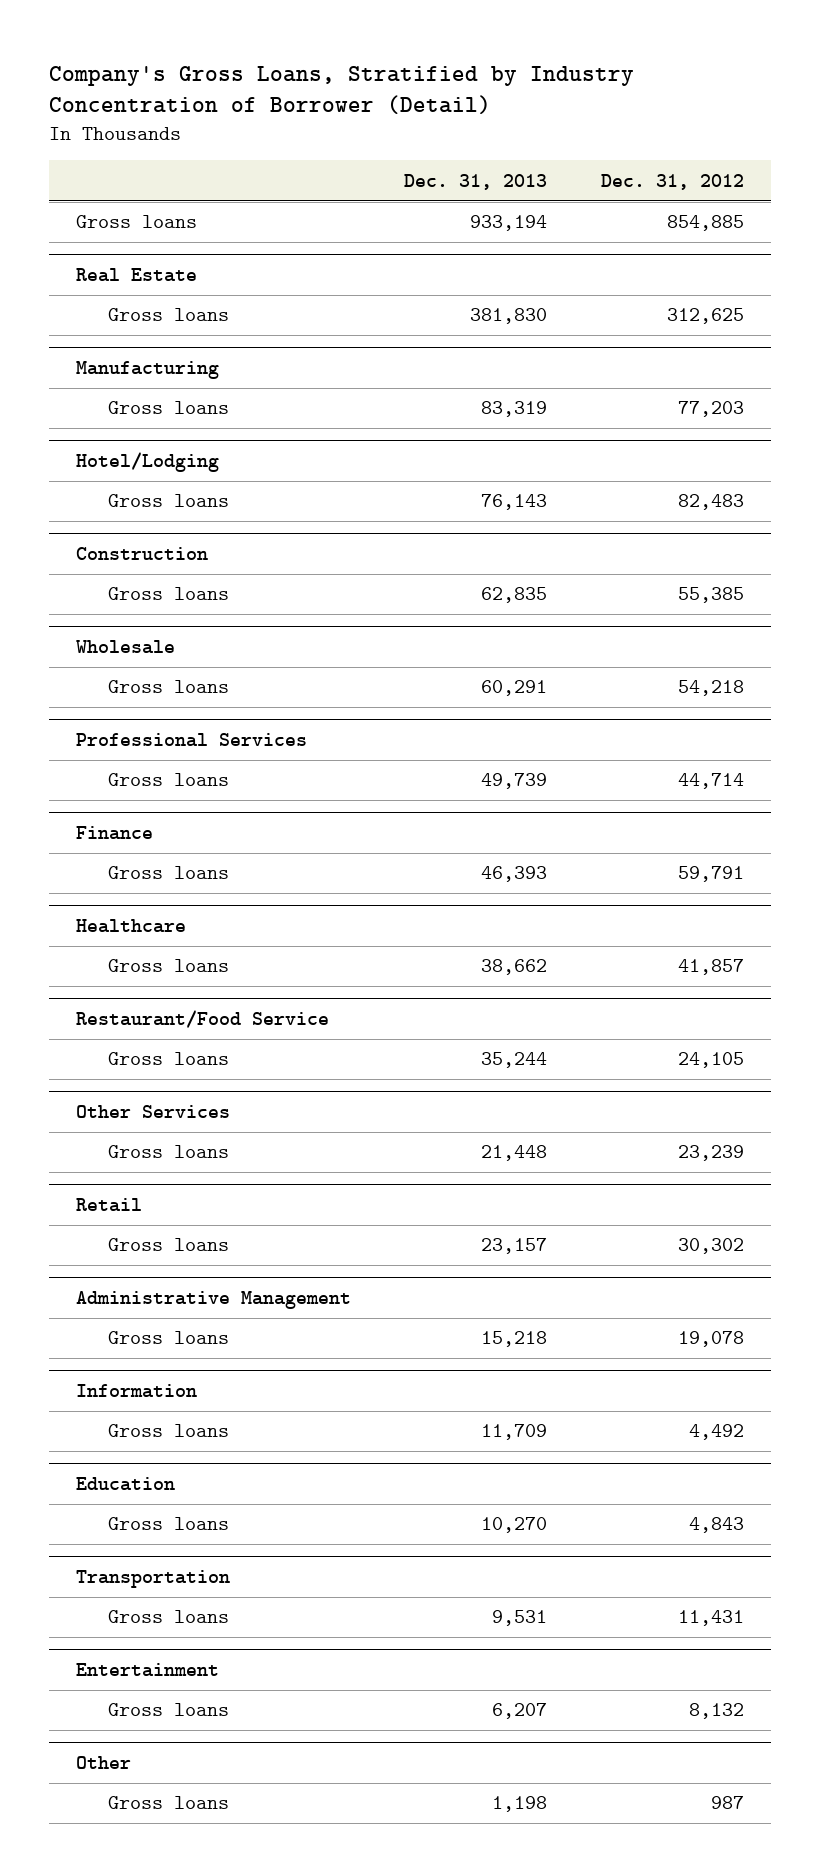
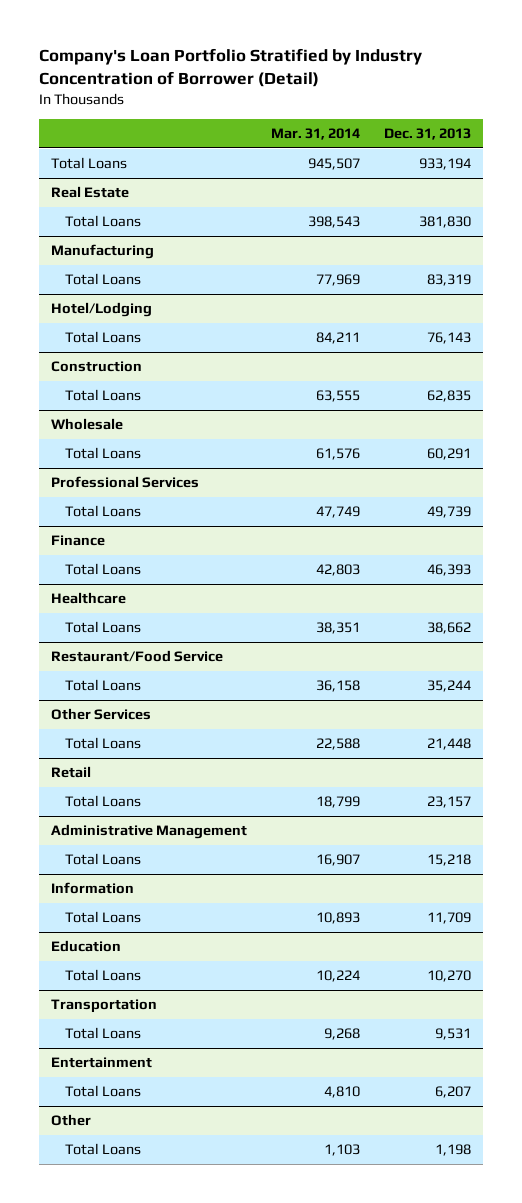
- Company's Gross Loans, Stratified by Industry Concentration of Borrower (Detail)
+ Company's Loan Portfolio Stratified by Industry Concentration of Borrower (Detail)
- | Dec. 31, 2013 | Dec. 31, 2012
+ | Mar. 31, 2014 | Dec. 31, 2013
- Gross loans | 933,194 | 854,885
+ Total Loans | 945,507 | 933,194
@ Real Estate
- Gross loans | 381,830 | 312,625
+ Total Loans | 398,543 | 381,830
@ Manufacturing
- Gross loans | 83,319 | 77,203
+ Total Loans | 77,969 | 83,319
@ Hotel/Lodging
- Gross loans | 76,143 | 82,483
+ Total Loans | 84,211 | 76,143
@ Construction
- Gross loans | 62,835 | 55,385
+ Total Loans | 63,555 | 62,835
@ Wholesale
- Gross loans | 60,291 | 54,218
+ Total Loans | 61,576 | 60,291
@ Professional Services
- Gross loans | 49,739 | 44,714
+ Total Loans | 47,749 | 49,739
@ Finance
- Gross loans | 46,393 | 59,791
+ Total Loans | 42,803 | 46,393
@ Healthcare
- Gross loans | 38,662 | 41,857
+ Total Loans | 38,351 | 38,662
@ Restaurant/Food Service
- Gross loans | 35,244 | 24,105
+ Total Loans | 36,158 | 35,244
@ Other Services
- Gross loans | 21,448 | 23,239
+ Total Loans | 22,588 | 21,448
@ Retail
- Gross loans | 23,157 | 30,302
+ Total Loans | 18,799 | 23,157
@ Administrative Management
- Gross loans | 15,218 | 19,078
+ Total Loans | 16,907 | 15,218
@ Information
- Gross loans | 11,709 | 4,492
+ Total Loans | 10,893 | 11,709
@ Education
- Gross loans | 10,270 | 4,843
+ Total Loans | 10,224 | 10,270
@ Transportation
- Gross loans | 9,531 | 11,431
+ Total Loans | 9,268 | 9,531
@ Entertainment
- Gross loans | 6,207 | 8,132
+ Total Loans | 4,810 | 6,207
@ Other
- Gross loans | 1,198 | 987
+ Total Loans | 1,103 | 1,198

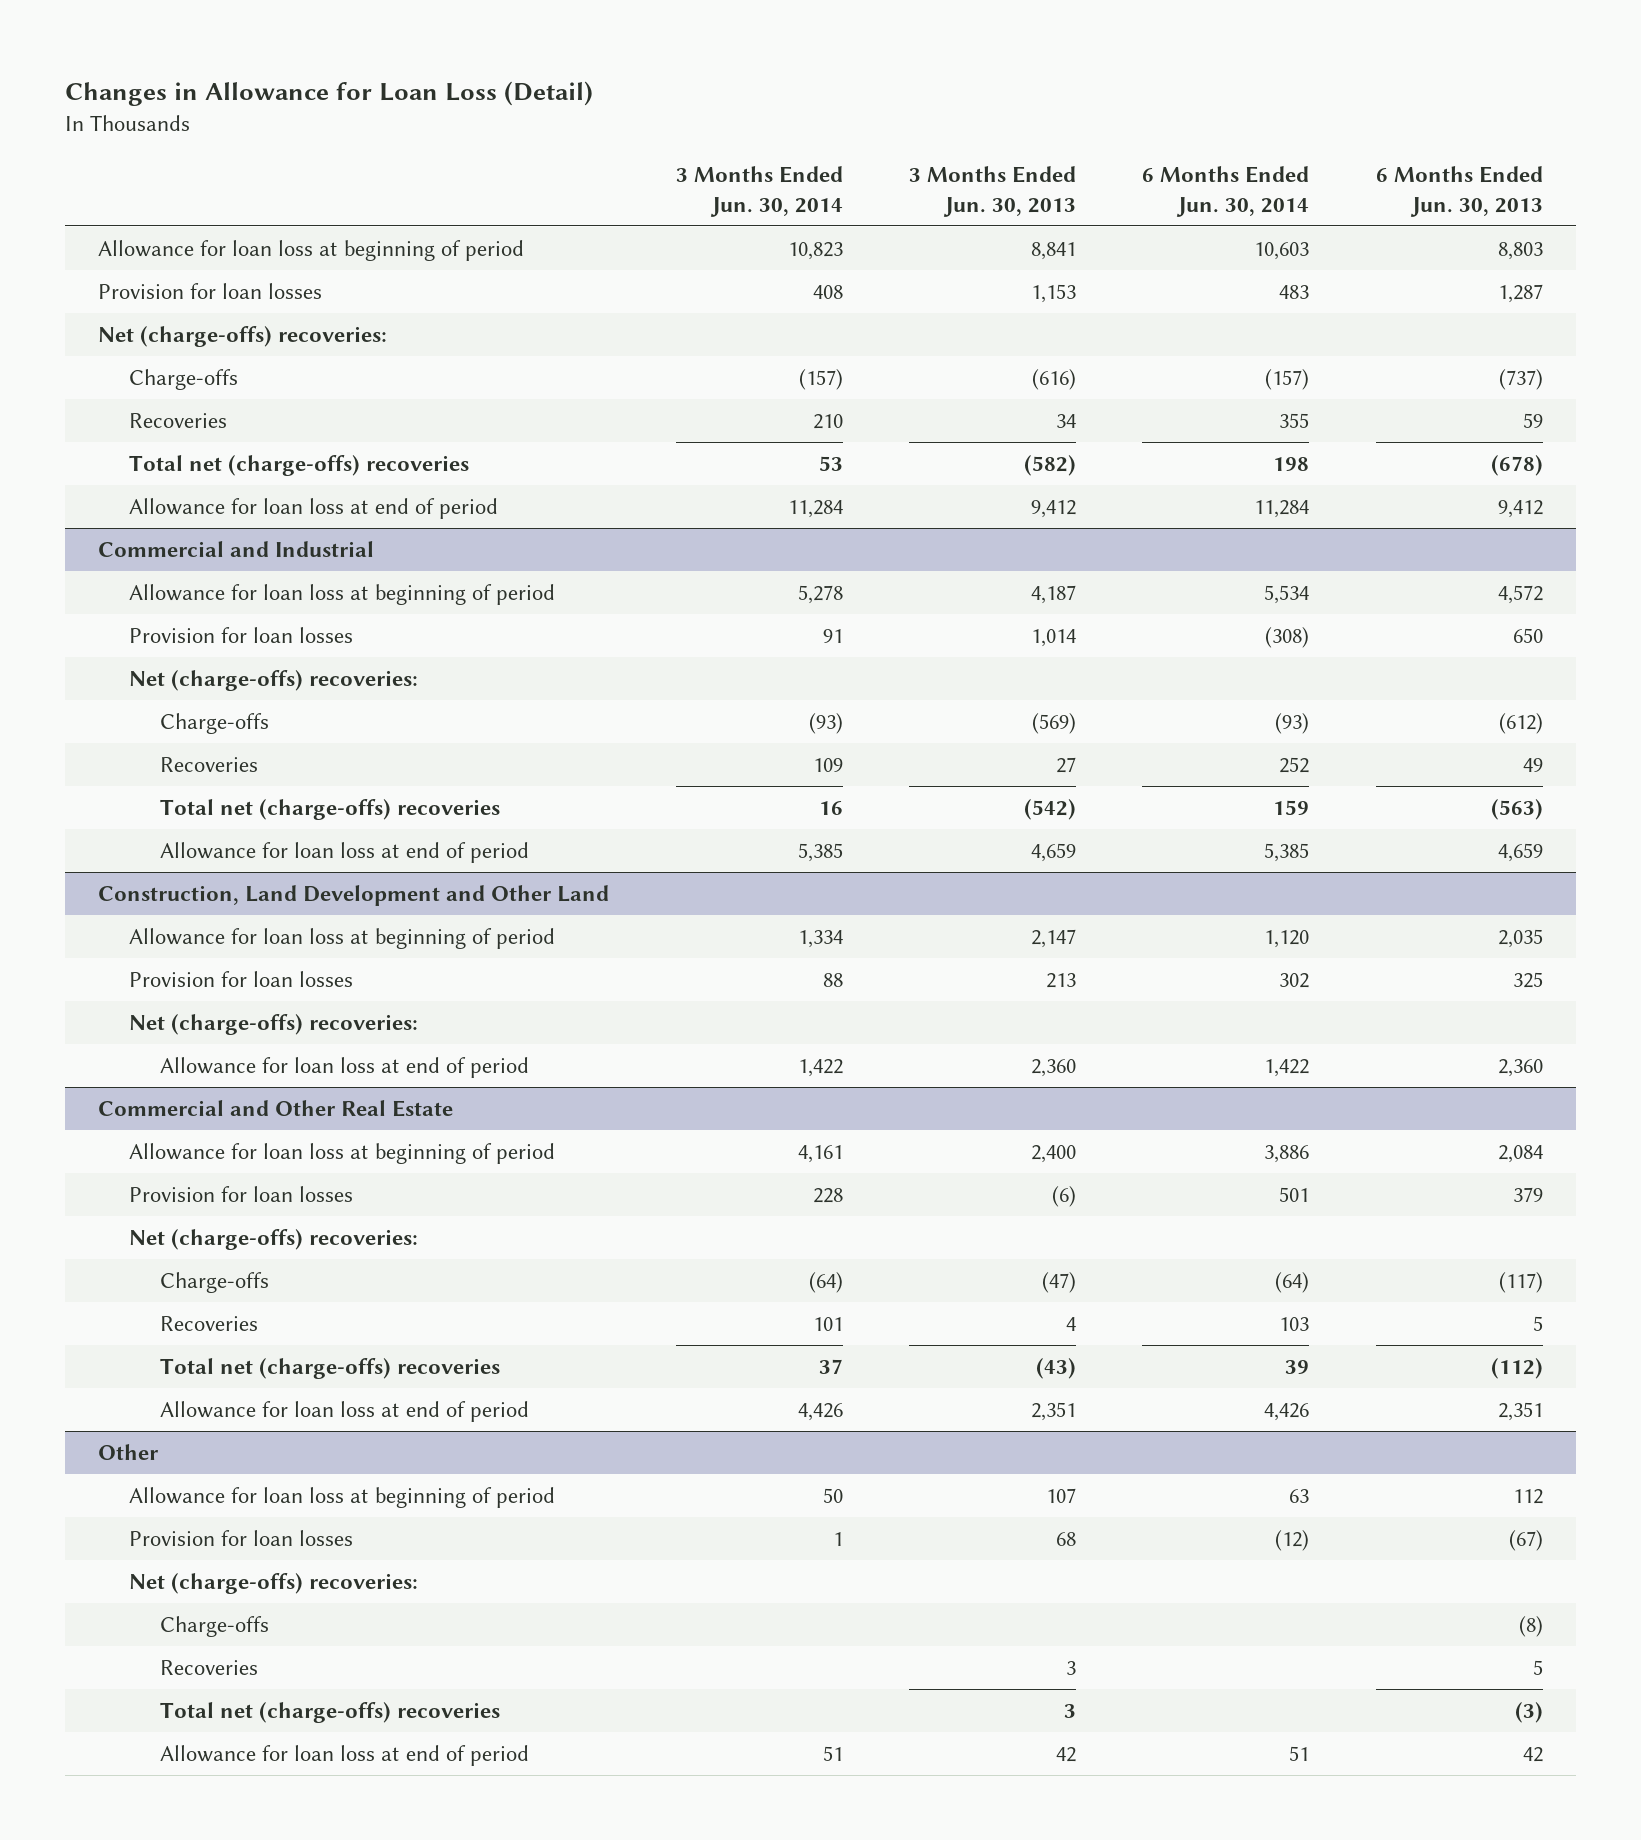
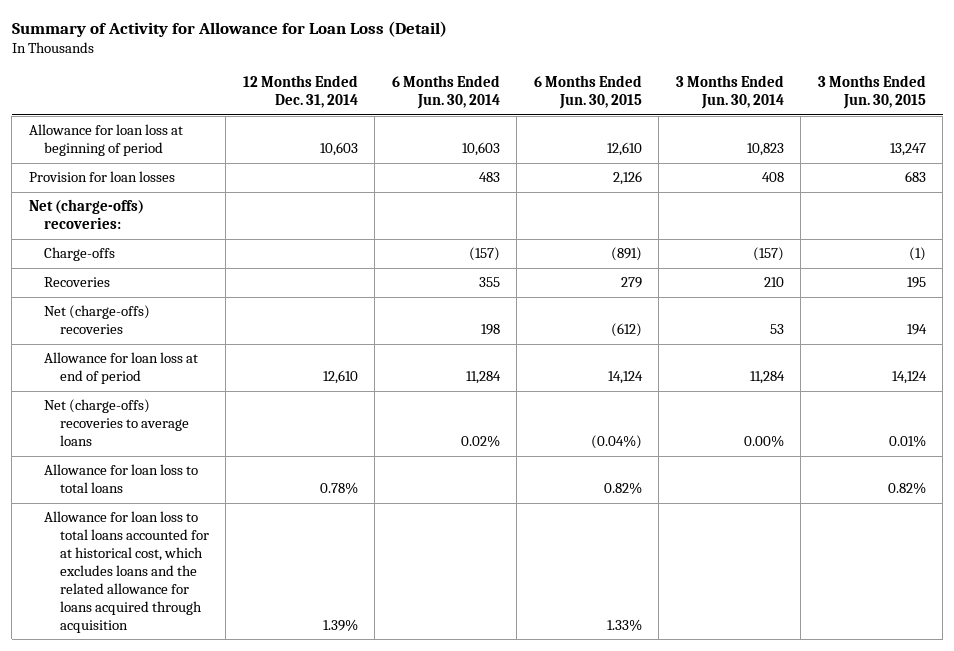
- Changes in Allowance for Loan Loss (Detail)
+ Summary of Activity for Allowance for Loan Loss (Detail)
- | 3 Months Ended Jun. 30, 2014 | 3 Months Ended Jun. 30, 2013 | 6 Months Ended Jun. 30, 2014 | 6 Months Ended Jun. 30, 2013
+ | 12 Months Ended Dec. 31, 2014 | 6 Months Ended Jun. 30, 2014 | 6 Months Ended Jun. 30, 2015 | 3 Months Ended Jun. 30, 2014 | 3 Months Ended Jun. 30, 2015
- Total net (charge-offs) recoveries | 53 | (582) | 198 | (678)
+ Net (charge-offs) recoveries | | 198 | (612) | 53 | 194
- Commercial and Industrial
- Allowance for loan loss at beginning of period | 5,278 | 4,187 | 5,534 | 4,572
- Provision for loan losses | 91 | 1,014 | (308) | 650
- Net (charge-offs) recoveries:
- Charge-offs | (93) | (569) | (93) | (612)
- Recoveries | 109 | 27 | 252 | 49
- Total net (charge-offs) recoveries | 16 | (542) | 159 | (563)
- Allowance for loan loss at end of period | 5,385 | 4,659 | 5,385 | 4,659
- Construction, Land Development and Other Land
- Allowance for loan loss at beginning of period | 1,334 | 2,147 | 1,120 | 2,035
- Provision for loan losses | 88 | 213 | 302 | 325
- Net (charge-offs) recoveries:
- Allowance for loan loss at end of period | 1,422 | 2,360 | 1,422 | 2,360
- Commercial and Other Real Estate
- Allowance for loan loss at beginning of period | 4,161 | 2,400 | 3,886 | 2,084
- Provision for loan losses | 228 | (6) | 501 | 379
- Net (charge-offs) recoveries:
- Charge-offs | (64) | (47) | (64) | (117)
- Recoveries | 101 | 4 | 103 | 5
- Total net (charge-offs) recoveries | 37 | (43) | 39 | (112)
- Allowance for loan loss at end of period | 4,426 | 2,351 | 4,426 | 2,351
- Other
- Allowance for loan loss at beginning of period | 50 | 107 | 63 | 112
- Provision for loan losses | 1 | 68 | (12) | (67)
- Net (charge-offs) recoveries:
- Charge-offs | | | | (8)
- Recoveries | | 3 | | 5
- Total net (charge-offs) recoveries | | 3 | | (3)
- Allowance for loan loss at end of period | 51 | 42 | 51 | 42
+ Net (charge-offs) recoveries to average loans | | 0.02% | (0.04%) | 0.00% | 0.01%
+ Allowance for loan loss to total loans | 0.78% | | 0.82% | | 0.82%
+ Allowance for loan loss to total loans accounted for at historical cost, which excludes loans and the related allowance for loans acquired through acquisition | 1.39% | | 1.33% | |

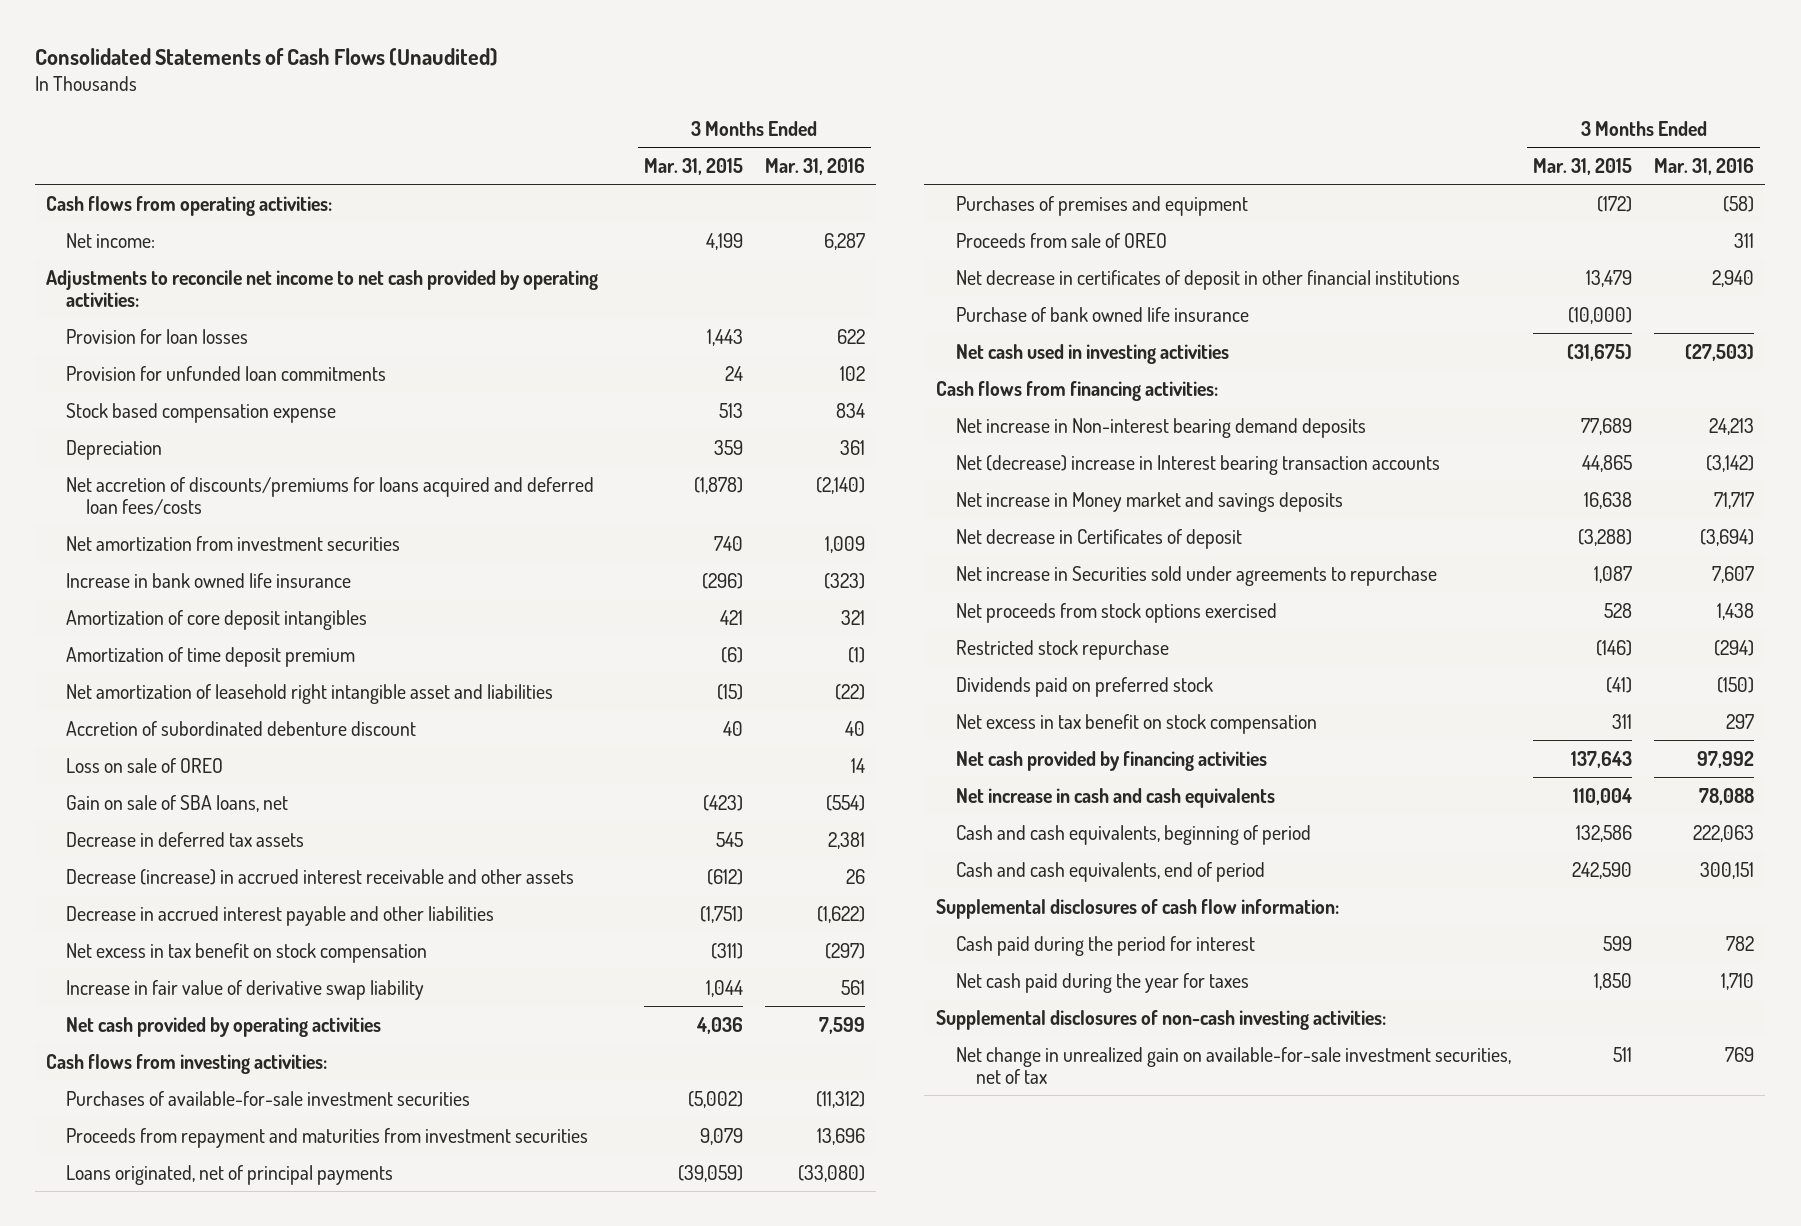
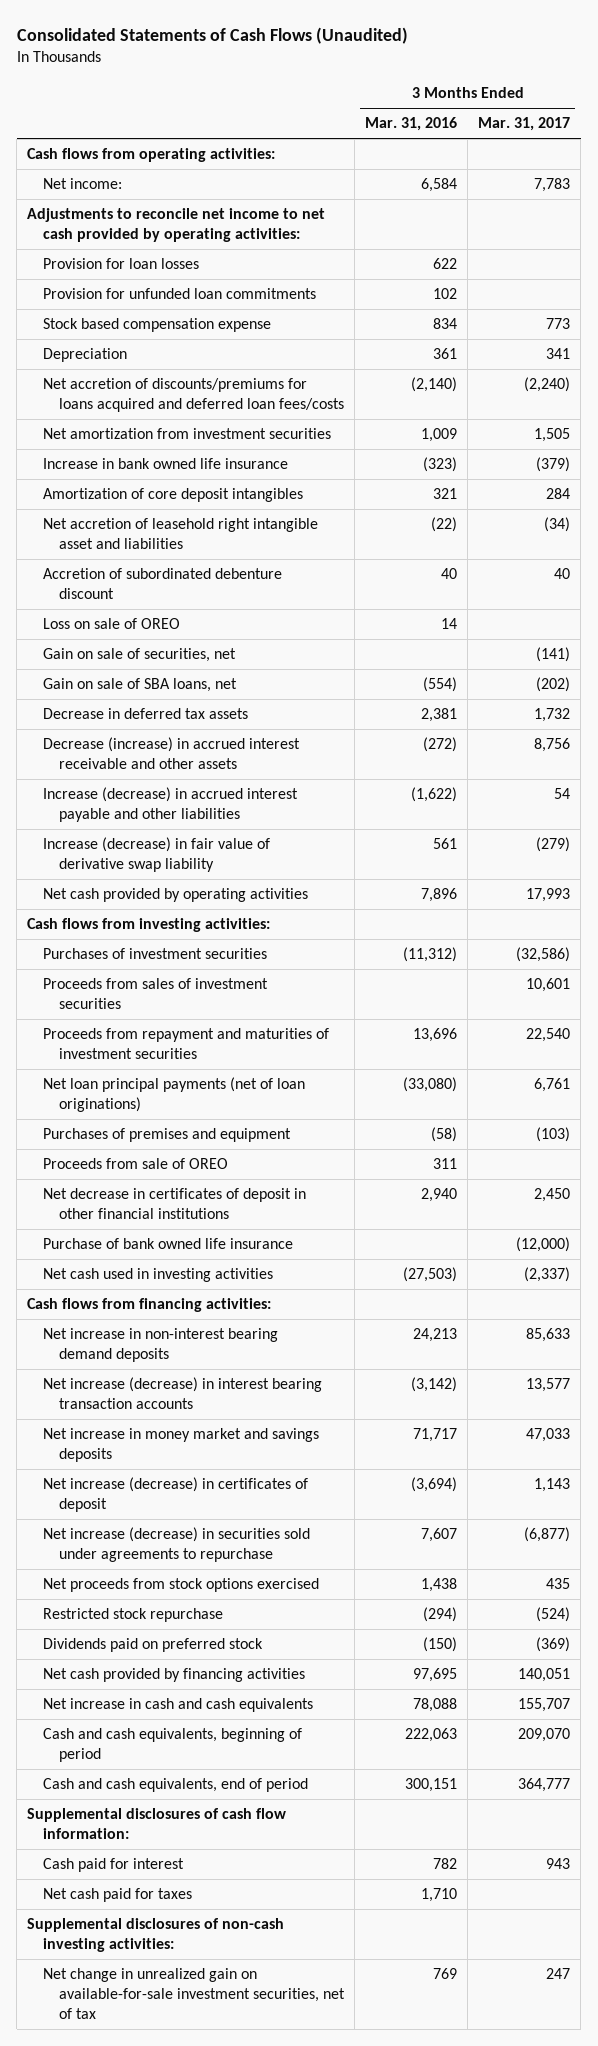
- | 3 Months Ended Mar. 31, 2015 | 3 Months Ended Mar. 31, 2016
+ | 3 Months Ended Mar. 31, 2016 | 3 Months Ended Mar. 31, 2017
- Net income: | 4,199 | 6,287
+ Net income: | 6,584 | 7,783
- Amortization of time deposit premium | (6) | (1)
- Net amortization of leasehold right intangible asset and liabilities | (15) | (22)
+ Net accretion of leasehold right intangible asset and liabilities | (22) | (34)
+ Gain on sale of securities, net | | (141)
- Decrease (increase) in accrued interest receivable and other assets | (612) | 26
- Decrease in accrued interest payable and other liabilities | (1,751) | (1,622)
- Net excess in tax benefit on stock compensation | (311) | (297)
- Increase in fair value of derivative swap liability | 1,044 | 561
- Net cash provided by operating activities | 4,036 | 7,599
+ Decrease (increase) in accrued interest receivable and other assets | (272) | 8,756
+ Increase (decrease) in accrued interest payable and other liabilities | (1,622) | 54
+ Increase (decrease) in fair value of derivative swap liability | 561 | (279)
+ Net cash provided by operating activities | 7,896 | 17,993
- Purchases of available-for-sale investment securities | (5,002) | (11,312)
- Proceeds from repayment and maturities from investment securities | 9,079 | 13,696
- Loans originated, net of principal payments | (39,059) | (33,080)
+ Purchases of investment securities | (11,312) | (32,586)
+ Proceeds from sales of investment securities | | 10,601
+ Proceeds from repayment and maturities of investment securities | 13,696 | 22,540
+ Net loan principal payments (net of loan originations) | (33,080) | 6,761
- Net increase in Non-interest bearing demand deposits | 77,689 | 24,213
- Net (decrease) increase in Interest bearing transaction accounts | 44,865 | (3,142)
- Net increase in Money market and savings deposits | 16,638 | 71,717
- Net decrease in Certificates of deposit | (3,288) | (3,694)
- Net increase in Securities sold under agreements to repurchase | 1,087 | 7,607
+ Net increase in non-interest bearing demand deposits | 24,213 | 85,633
+ Net increase (decrease) in interest bearing transaction accounts | (3,142) | 13,577
+ Net increase in money market and savings deposits | 71,717 | 47,033
+ Net increase (decrease) in certificates of deposit | (3,694) | 1,143
+ Net increase (decrease) in securities sold under agreements to repurchase | 7,607 | (6,877)
- Net excess in tax benefit on stock compensation | 311 | 297
- Net cash provided by financing activities | 137,643 | 97,992
+ Net cash provided by financing activities | 97,695 | 140,051
- Cash paid during the period for interest | 599 | 782
- Net cash paid during the year for taxes | 1,850 | 1,710
+ Cash paid for interest | 782 | 943
+ Net cash paid for taxes | 1,710 |

